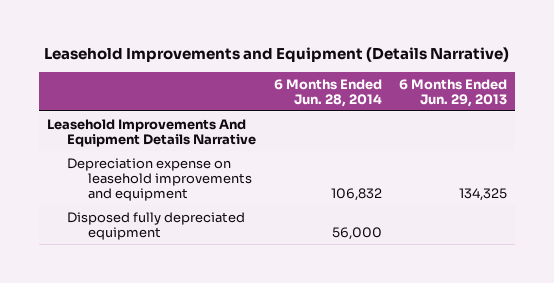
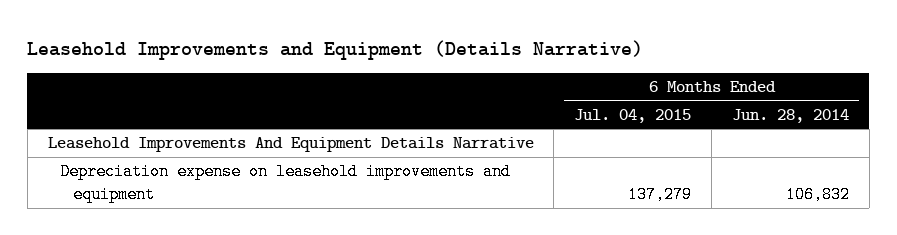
- | 6 Months Ended Jun. 28, 2014 | 6 Months Ended Jun. 29, 2013
+ | 6 Months Ended Jul. 04, 2015 | 6 Months Ended Jun. 28, 2014
- Disposed fully depreciated equipment | 56,000 |

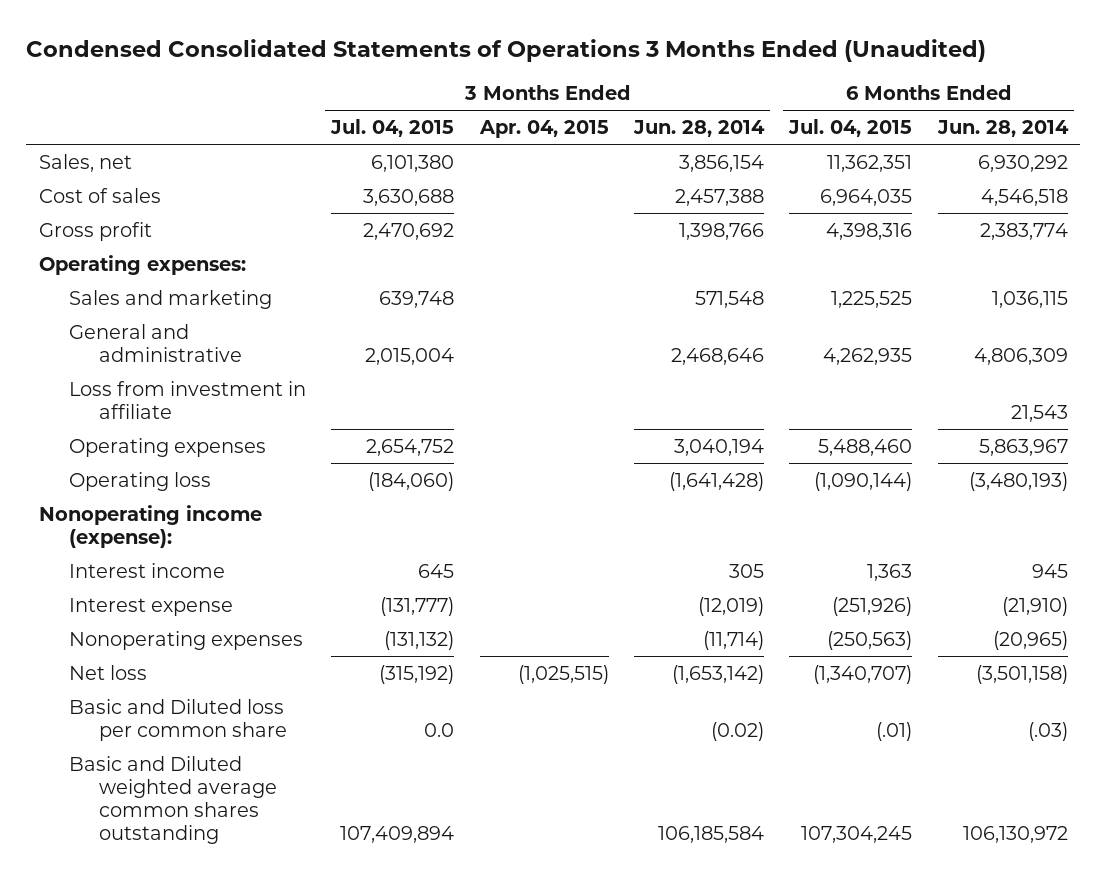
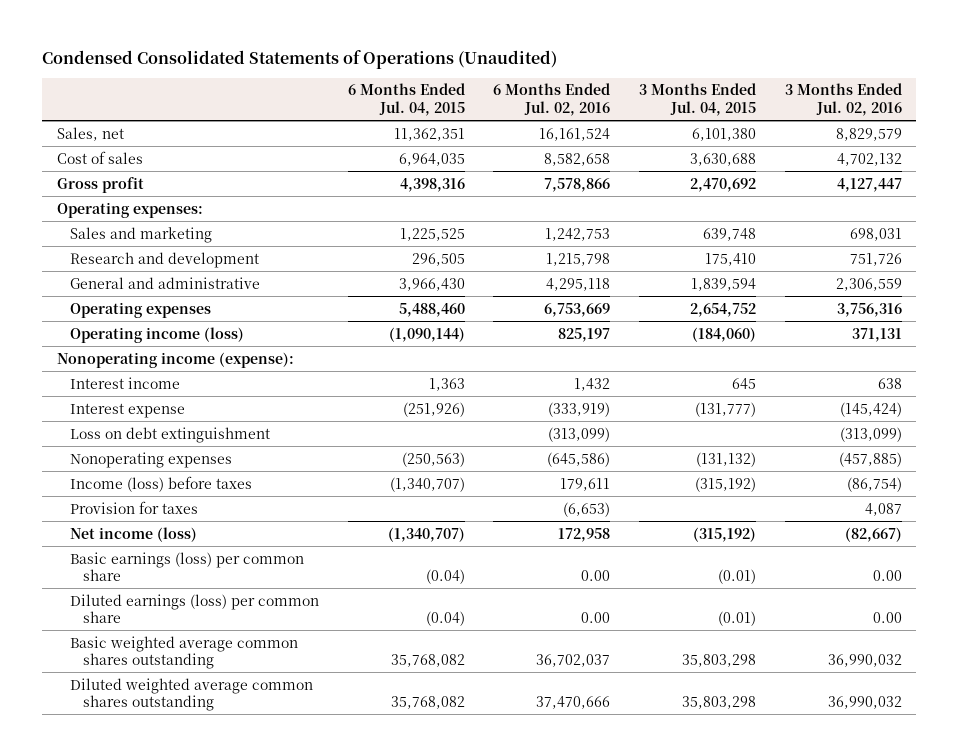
- Condensed Consolidated Statements of Operations 3 Months Ended (Unaudited)
+ Condensed Consolidated Statements of Operations (Unaudited)
- | 3 Months Ended Jul. 04, 2015 | 3 Months Ended Apr. 04, 2015 | 3 Months Ended Jun. 28, 2014 | 6 Months Ended Jul. 04, 2015 | 6 Months Ended Jun. 28, 2014
+ | 6 Months Ended Jul. 04, 2015 | 6 Months Ended Jul. 02, 2016 | 3 Months Ended Jul. 04, 2015 | 3 Months Ended Jul. 02, 2016
- General and administrative | 2,015,004 | | 2,468,646 | 4,262,935 | 4,806,309
- Loss from investment in affiliate | | | | | 21,543
+ Research and development | 296,505 | 1,215,798 | 175,410 | 751,726
+ General and administrative | 3,966,430 | 4,295,118 | 1,839,594 | 2,306,559
- Operating loss | (184,060) | | (1,641,428) | (1,090,144) | (3,480,193)
+ Operating income (loss) | (1,090,144) | 825,197 | (184,060) | 371,131
+ Loss on debt extinguishment | | (313,099) | | (313,099)
- Net loss | (315,192) | (1,025,515) | (1,653,142) | (1,340,707) | (3,501,158)
- Basic and Diluted loss per common share | 0.0 | | (0.02) | (.01) | (.03)
- Basic and Diluted weighted average common shares outstanding | 107,409,894 | | 106,185,584 | 107,304,245 | 106,130,972
+ Income (loss) before taxes | (1,340,707) | 179,611 | (315,192) | (86,754)
+ Provision for taxes | | (6,653) | | 4,087
+ Net income (loss) | (1,340,707) | 172,958 | (315,192) | (82,667)
+ Basic earnings (loss) per common share | (0.04) | 0.00 | (0.01) | 0.00
+ Diluted earnings (loss) per common share | (0.04) | 0.00 | (0.01) | 0.00
+ Basic weighted average common shares outstanding | 35,768,082 | 36,702,037 | 35,803,298 | 36,990,032
+ Diluted weighted average common shares outstanding | 35,768,082 | 37,470,666 | 35,803,298 | 36,990,032

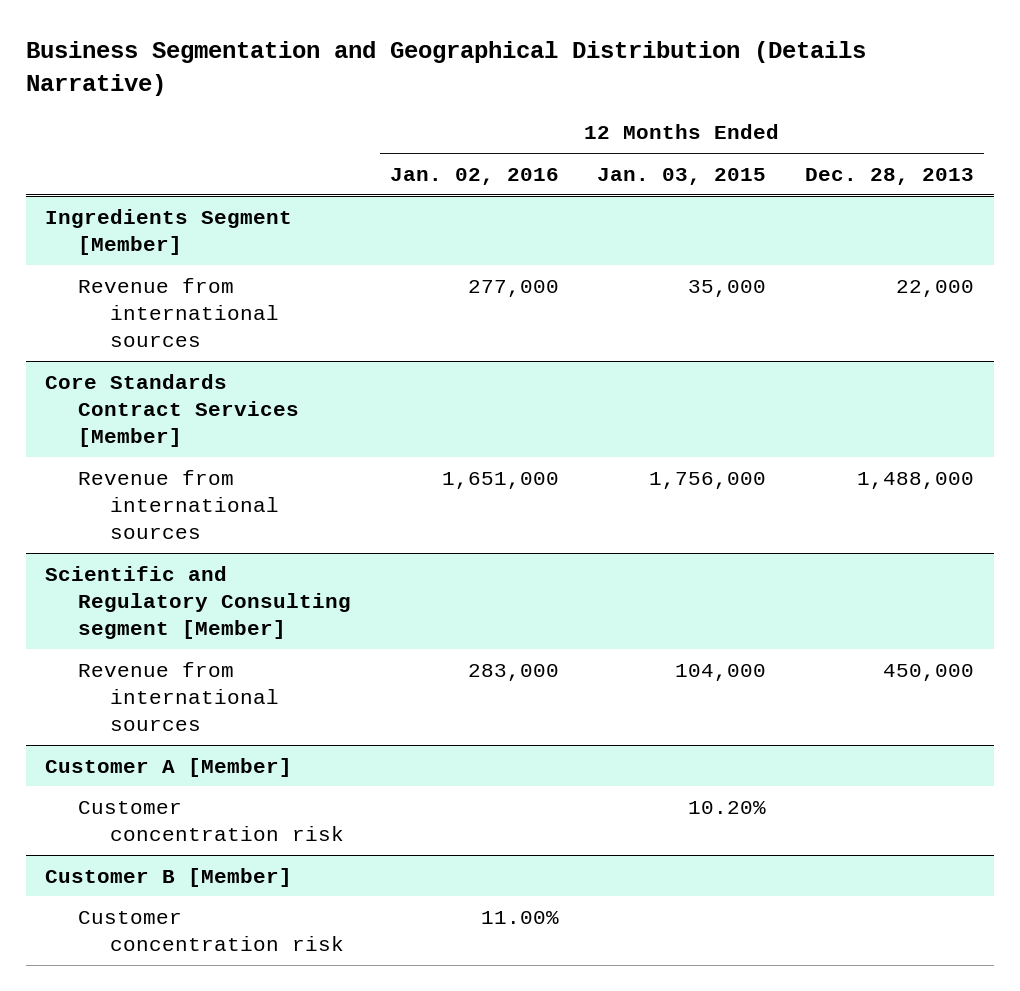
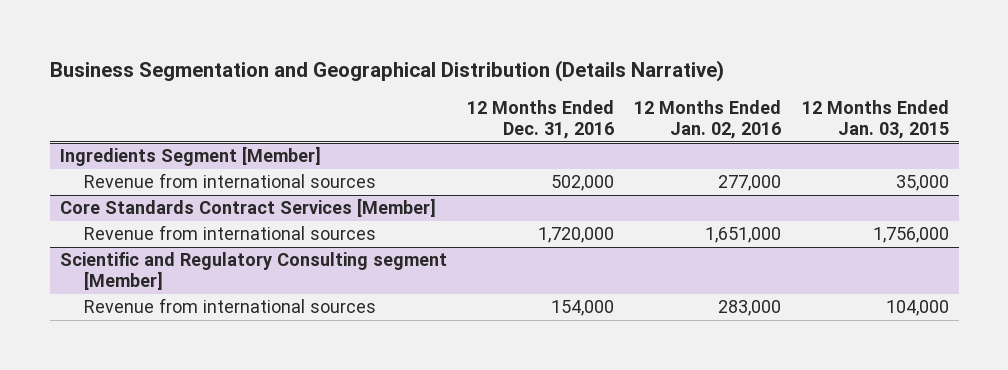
- | 12 Months Ended Jan. 02, 2016 | 12 Months Ended Jan. 03, 2015 | 12 Months Ended Dec. 28, 2013
+ | 12 Months Ended Dec. 31, 2016 | 12 Months Ended Jan. 02, 2016 | 12 Months Ended Jan. 03, 2015
- Customer A [Member]
- Customer concentration risk | | 10.20% |
- Customer B [Member]
- Customer concentration risk | 11.00% | |

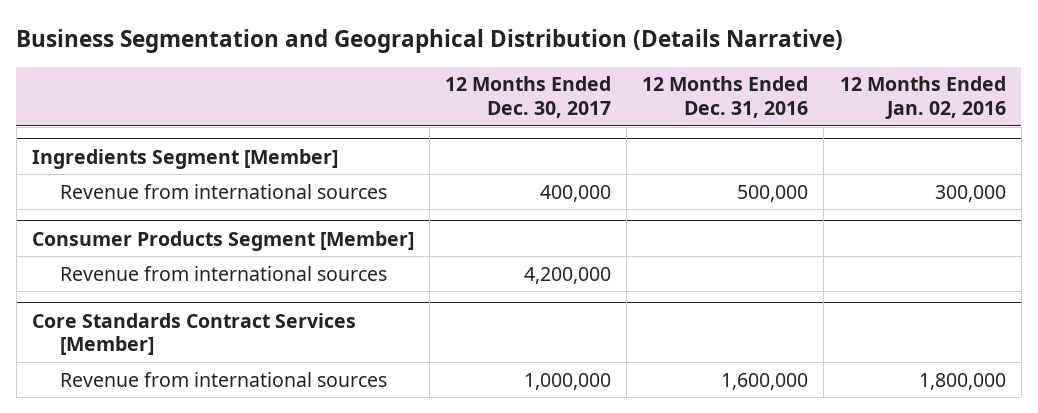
- | 12 Months Ended Dec. 31, 2016 | 12 Months Ended Jan. 02, 2016 | 12 Months Ended Jan. 03, 2015
+ | 12 Months Ended Dec. 30, 2017 | 12 Months Ended Dec. 31, 2016 | 12 Months Ended Jan. 02, 2016
@ Ingredients Segment [Member]
- Revenue from international sources | 502,000 | 277,000 | 35,000
+ Revenue from international sources | 400,000 | 500,000 | 300,000
+ Consumer Products Segment [Member]
+ Revenue from international sources | 4,200,000 | |
@ Core Standards Contract Services [Member]
- Revenue from international sources | 1,720,000 | 1,651,000 | 1,756,000
- Scientific and Regulatory Consulting segment [Member]
- Revenue from international sources | 154,000 | 283,000 | 104,000
@ Core Standards Contract Services [Member]
+ Revenue from international sources | 1,000,000 | 1,600,000 | 1,800,000

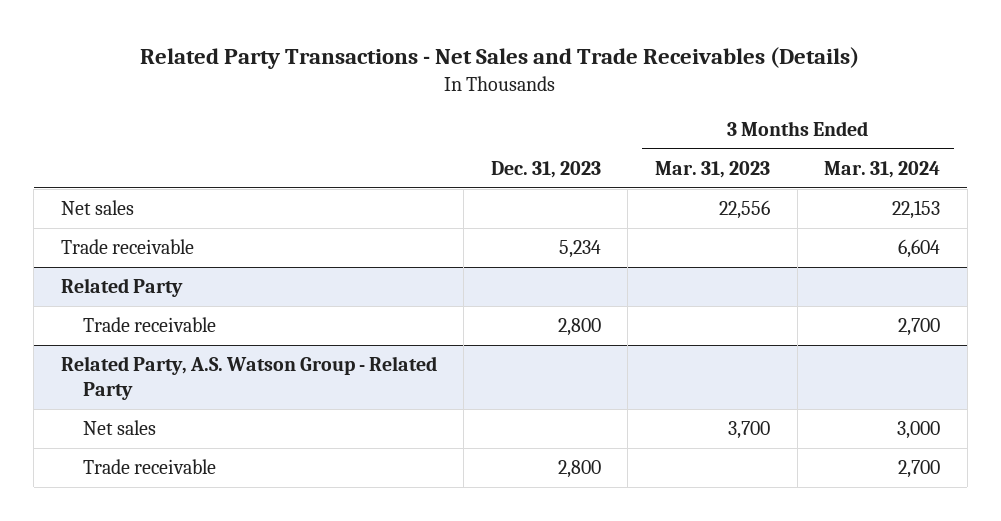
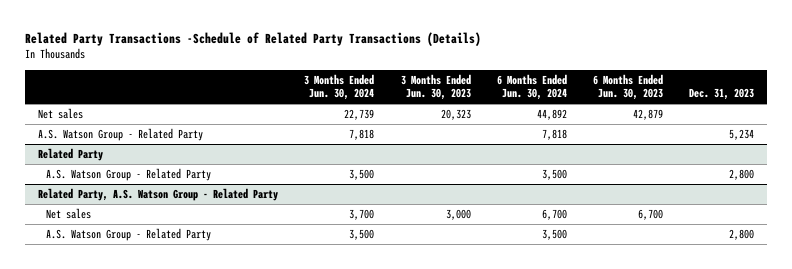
- Related Party Transactions - Net Sales and Trade Receivables (Details)
+ Related Party Transactions -Schedule of Related Party Transactions (Details)
- | Dec. 31, 2023 | 3 Months Ended Mar. 31, 2023 | 3 Months Ended Mar. 31, 2024
+ | 3 Months Ended Jun. 30, 2024 | 3 Months Ended Jun. 30, 2023 | 6 Months Ended Jun. 30, 2024 | 6 Months Ended Jun. 30, 2023 | Dec. 31, 2023
- Trade receivable | 5,234 | | 6,604
+ A.S. Watson Group - Related Party | 7,818 | | 7,818 | | 5,234
@ Related Party
- Trade receivable | 2,800 | | 2,700
+ A.S. Watson Group - Related Party | 3,500 | | 3,500 | | 2,800
@ Related Party, A.S. Watson Group - Related Party
- Trade receivable | 2,800 | | 2,700
+ A.S. Watson Group - Related Party | 3,500 | | 3,500 | | 2,800

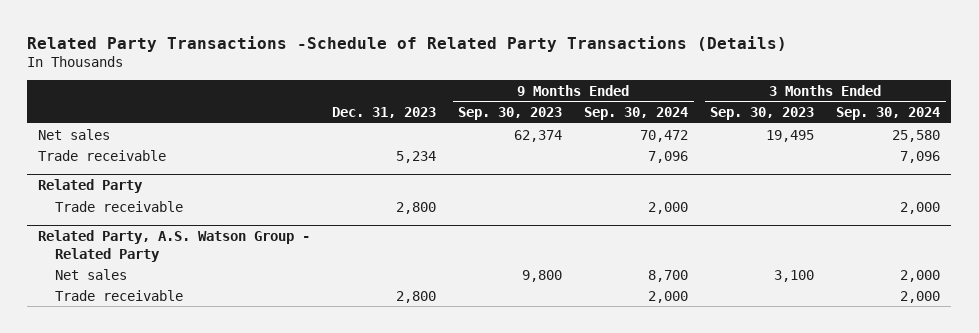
- | 3 Months Ended Jun. 30, 2024 | 3 Months Ended Jun. 30, 2023 | 6 Months Ended Jun. 30, 2024 | 6 Months Ended Jun. 30, 2023 | Dec. 31, 2023
+ | Dec. 31, 2023 | 9 Months Ended Sep. 30, 2023 | 9 Months Ended Sep. 30, 2024 | 3 Months Ended Sep. 30, 2023 | 3 Months Ended Sep. 30, 2024
- A.S. Watson Group - Related Party | 7,818 | | 7,818 | | 5,234
+ Trade receivable | 5,234 | | 7,096 | | 7,096
@ Related Party
- A.S. Watson Group - Related Party | 3,500 | | 3,500 | | 2,800
+ Trade receivable | 2,800 | | 2,000 | | 2,000
@ Related Party, A.S. Watson Group - Related Party
- A.S. Watson Group - Related Party | 3,500 | | 3,500 | | 2,800
+ Trade receivable | 2,800 | | 2,000 | | 2,000

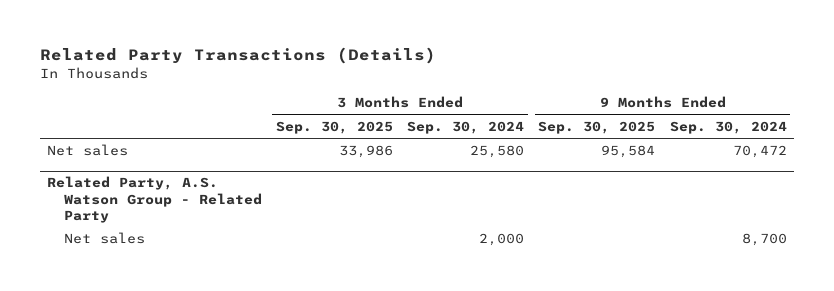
- Related Party Transactions -Schedule of Related Party Transactions (Details)
+ Related Party Transactions (Details)
- | Dec. 31, 2023 | 9 Months Ended Sep. 30, 2023 | 9 Months Ended Sep. 30, 2024 | 3 Months Ended Sep. 30, 2023 | 3 Months Ended Sep. 30, 2024
+ | 3 Months Ended Sep. 30, 2025 | 3 Months Ended Sep. 30, 2024 | 9 Months Ended Sep. 30, 2025 | 9 Months Ended Sep. 30, 2024
- Trade receivable | 5,234 | | 7,096 | | 7,096
- Related Party
- Trade receivable | 2,800 | | 2,000 | | 2,000
@ Related Party, A.S. Watson Group - Related Party
- Trade receivable | 2,800 | | 2,000 | | 2,000

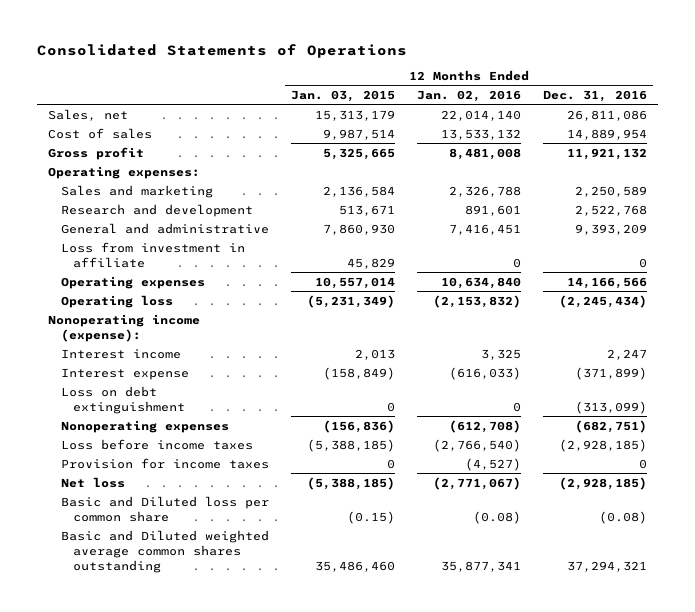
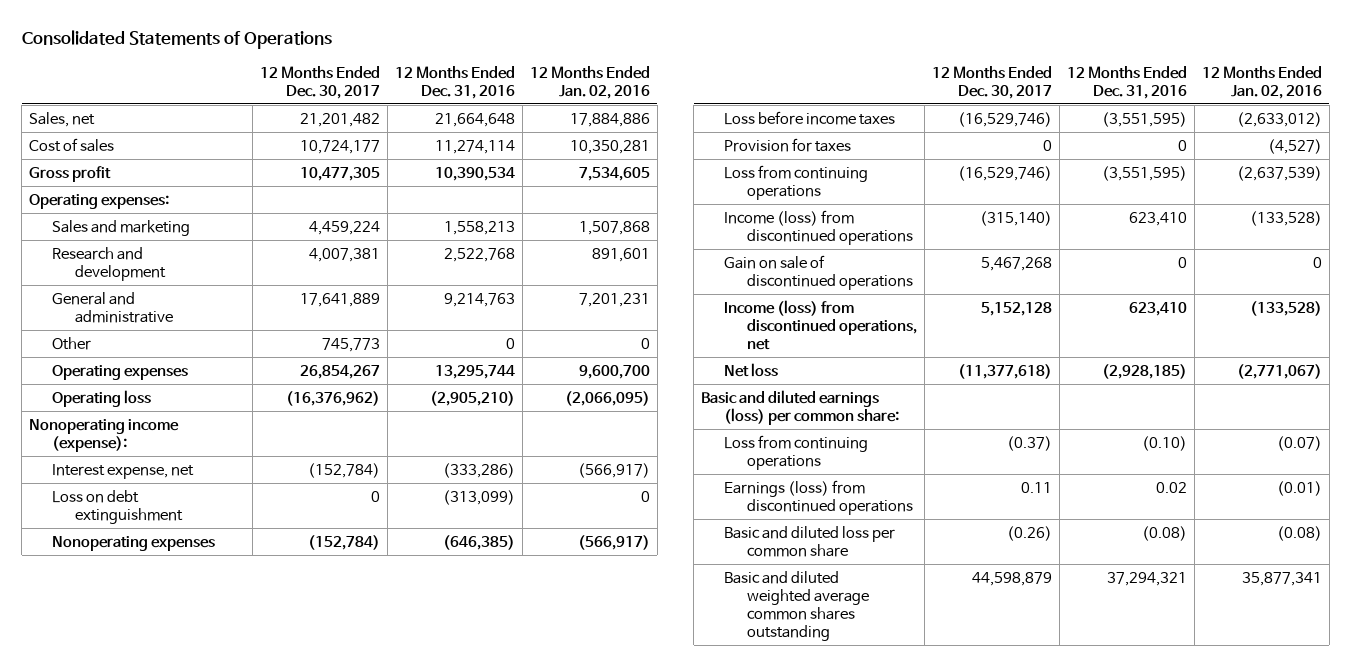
- | 12 Months Ended Jan. 03, 2015 | 12 Months Ended Jan. 02, 2016 | 12 Months Ended Dec. 31, 2016
+ | 12 Months Ended Dec. 30, 2017 | 12 Months Ended Dec. 31, 2016 | 12 Months Ended Jan. 02, 2016
- Sales, net | 15,313,179 | 22,014,140 | 26,811,086
- Cost of sales | 9,987,514 | 13,533,132 | 14,889,954
- Gross profit | 5,325,665 | 8,481,008 | 11,921,132
+ Sales, net | 21,201,482 | 21,664,648 | 17,884,886
+ Cost of sales | 10,724,177 | 11,274,114 | 10,350,281
+ Gross profit | 10,477,305 | 10,390,534 | 7,534,605
- Sales and marketing | 2,136,584 | 2,326,788 | 2,250,589
+ Sales and marketing | 4,459,224 | 1,558,213 | 1,507,868
- General and administrative | 7,860,930 | 7,416,451 | 9,393,209
- Loss from investment in affiliate | 45,829 | 0 | 0
- Operating expenses | 10,557,014 | 10,634,840 | 14,166,566
- Operating loss | (5,231,349) | (2,153,832) | (2,245,434)
+ General and administrative | 17,641,889 | 9,214,763 | 7,201,231
+ Other | 745,773 | 0 | 0
+ Operating expenses | 26,854,267 | 13,295,744 | 9,600,700
+ Operating loss | (16,376,962) | (2,905,210) | (2,066,095)
- Interest income | 2,013 | 3,325 | 2,247
- Interest expense | (158,849) | (616,033) | (371,899)
+ Interest expense, net | (152,784) | (333,286) | (566,917)
- Nonoperating expenses | (156,836) | (612,708) | (682,751)
- Loss before income taxes | (5,388,185) | (2,766,540) | (2,928,185)
- Provision for income taxes | 0 | (4,527) | 0
+ Nonoperating expenses | (152,784) | (646,385) | (566,917)
+ Loss before income taxes | (16,529,746) | (3,551,595) | (2,633,012)
+ Provision for taxes | 0 | 0 | (4,527)
+ Loss from continuing operations | (16,529,746) | (3,551,595) | (2,637,539)
+ Income (loss) from discontinued operations | (315,140) | 623,410 | (133,528)
+ Gain on sale of discontinued operations | 5,467,268 | 0 | 0
+ Income (loss) from discontinued operations, net | 5,152,128 | 623,410 | (133,528)
- Basic and Diluted loss per common share | (0.15) | (0.08) | (0.08)
- Basic and Diluted weighted average common shares outstanding | 35,486,460 | 35,877,341 | 37,294,321
+ Basic and diluted earnings (loss) per common share:
+ Loss from continuing operations | (0.37) | (0.10) | (0.07)
+ Earnings (loss) from discontinued operations | 0.11 | 0.02 | (0.01)
+ Basic and diluted loss per common share | (0.26) | (0.08) | (0.08)
+ Basic and diluted weighted average common shares outstanding | 44,598,879 | 37,294,321 | 35,877,341

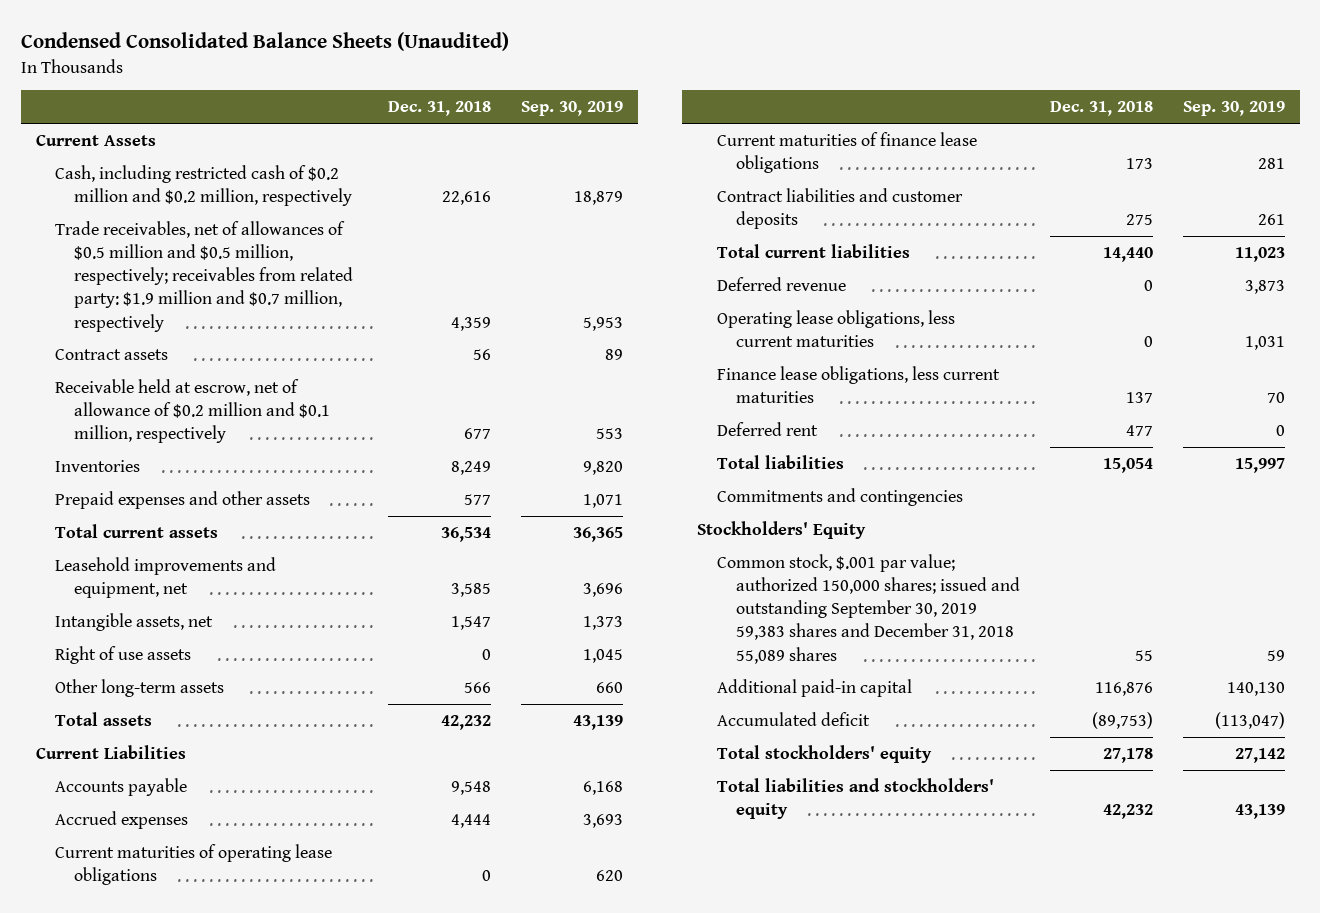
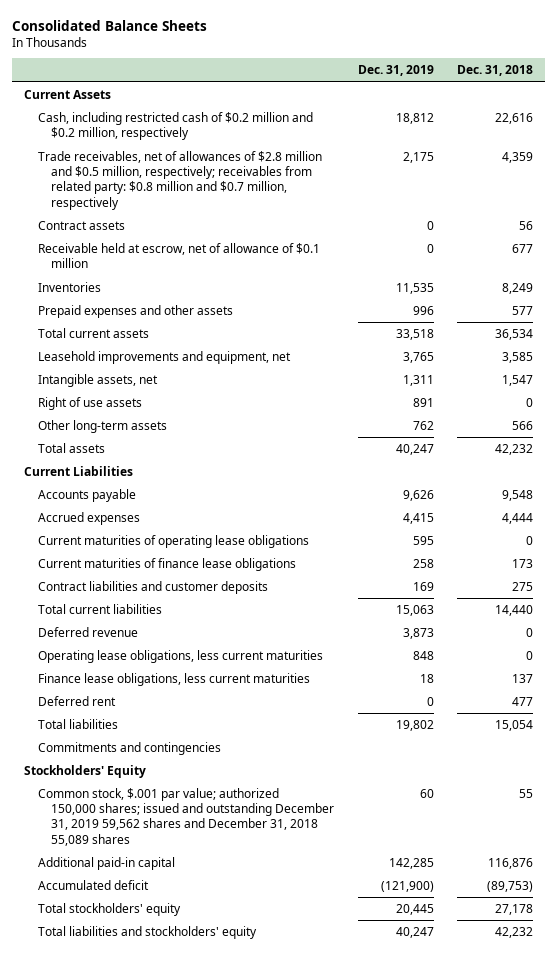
- Condensed Consolidated Balance Sheets (Unaudited)
+ Consolidated Balance Sheets
- | Dec. 31, 2018 | Sep. 30, 2019
+ | Dec. 31, 2019 | Dec. 31, 2018
- Trade receivables, net of allowances of $0.5 million and $0.5 million, respectively; receivables from related party: $1.9 million and $0.7 million, respectively | 4,359 | 5,953
+ Trade receivables, net of allowances of $2.8 million and $0.5 million, respectively; receivables from related party: $0.8 million and $0.7 million, respectively | 2,175 | 4,359
- Receivable held at escrow, net of allowance of $0.2 million and $0.1 million, respectively | 677 | 553
+ Receivable held at escrow, net of allowance of $0.1 million | 0 | 677
- Common stock, $.001 par value; authorized 150,000 shares; issued and outstanding September 30, 2019 59,383 shares and December 31, 2018 55,089 shares | 55 | 59
+ Common stock, $.001 par value; authorized 150,000 shares; issued and outstanding December 31, 2019 59,562 shares and December 31, 2018 55,089 shares | 60 | 55

